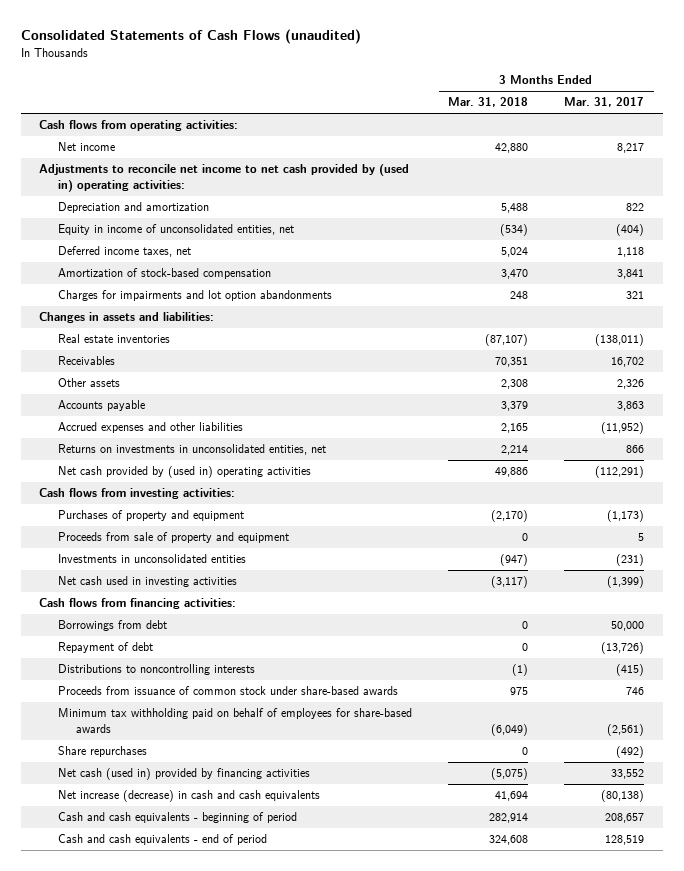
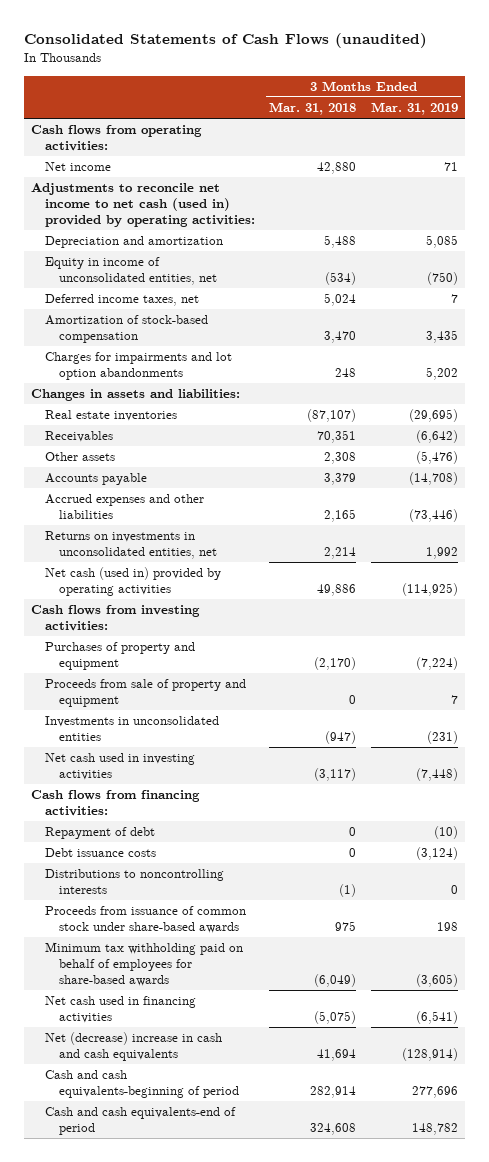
- | 3 Months Ended Mar. 31, 2018 | 3 Months Ended Mar. 31, 2017
+ | 3 Months Ended Mar. 31, 2018 | 3 Months Ended Mar. 31, 2019
- Adjustments to reconcile net income to net cash provided by (used in) operating activities:
+ Adjustments to reconcile net income to net cash (used in) provided by operating activities:
- Net cash provided by (used in) operating activities | 49,886 | (112,291)
+ Net cash (used in) provided by operating activities | 49,886 | (114,925)
- Borrowings from debt | 0 | 50,000
+ Debt issuance costs | 0 | (3,124)
- Share repurchases | 0 | (492)
- Net cash (used in) provided by financing activities | (5,075) | 33,552
- Net increase (decrease) in cash and cash equivalents | 41,694 | (80,138)
- Cash and cash equivalents - beginning of period | 282,914 | 208,657
- Cash and cash equivalents - end of period | 324,608 | 128,519
+ Net cash used in financing activities | (5,075) | (6,541)
+ Net (decrease) increase in cash and cash equivalents | 41,694 | (128,914)
+ Cash and cash equivalents-beginning of period | 282,914 | 277,696
+ Cash and cash equivalents-end of period | 324,608 | 148,782

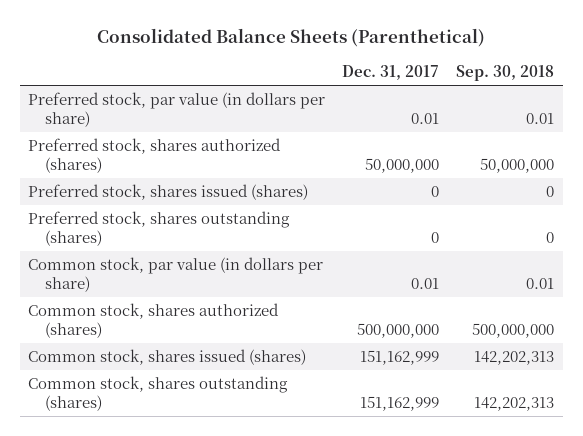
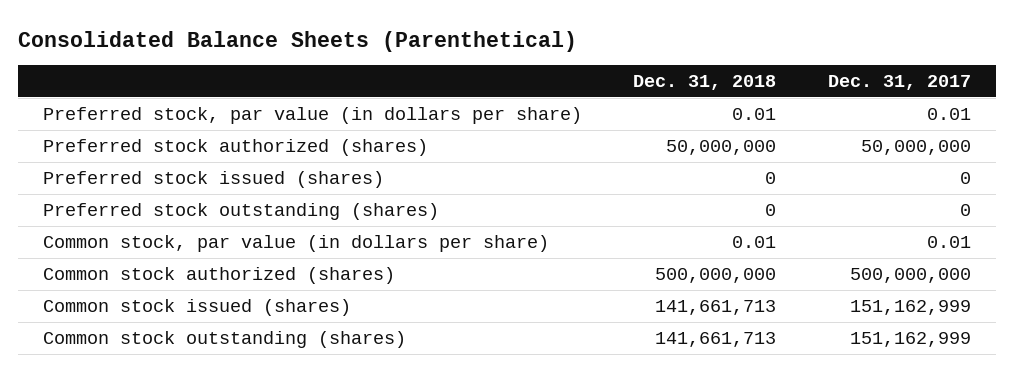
- | Dec. 31, 2017 | Sep. 30, 2018
+ | Dec. 31, 2018 | Dec. 31, 2017
- Preferred stock, shares authorized (shares) | 50,000,000 | 50,000,000
- Preferred stock, shares issued (shares) | 0 | 0
- Preferred stock, shares outstanding (shares) | 0 | 0
+ Preferred stock authorized (shares) | 50,000,000 | 50,000,000
+ Preferred stock issued (shares) | 0 | 0
+ Preferred stock outstanding (shares) | 0 | 0
- Common stock, shares authorized (shares) | 500,000,000 | 500,000,000
- Common stock, shares issued (shares) | 151,162,999 | 142,202,313
- Common stock, shares outstanding (shares) | 151,162,999 | 142,202,313
+ Common stock authorized (shares) | 500,000,000 | 500,000,000
+ Common stock issued (shares) | 141,661,713 | 151,162,999
+ Common stock outstanding (shares) | 141,661,713 | 151,162,999

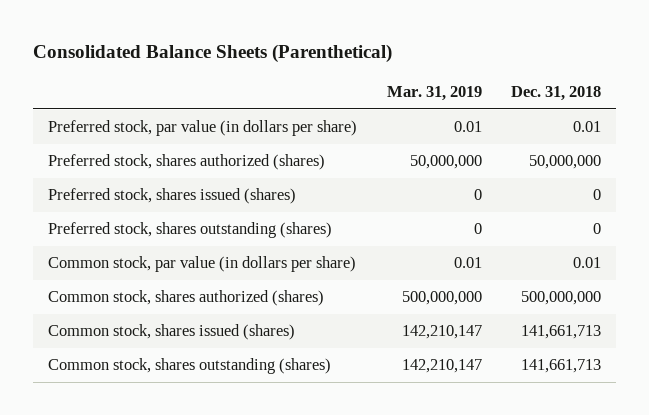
- | Dec. 31, 2018 | Dec. 31, 2017
+ | Mar. 31, 2019 | Dec. 31, 2018
- Preferred stock authorized (shares) | 50,000,000 | 50,000,000
- Preferred stock issued (shares) | 0 | 0
- Preferred stock outstanding (shares) | 0 | 0
+ Preferred stock, shares authorized (shares) | 50,000,000 | 50,000,000
+ Preferred stock, shares issued (shares) | 0 | 0
+ Preferred stock, shares outstanding (shares) | 0 | 0
- Common stock authorized (shares) | 500,000,000 | 500,000,000
- Common stock issued (shares) | 141,661,713 | 151,162,999
- Common stock outstanding (shares) | 141,661,713 | 151,162,999
+ Common stock, shares authorized (shares) | 500,000,000 | 500,000,000
+ Common stock, shares issued (shares) | 142,210,147 | 141,661,713
+ Common stock, shares outstanding (shares) | 142,210,147 | 141,661,713

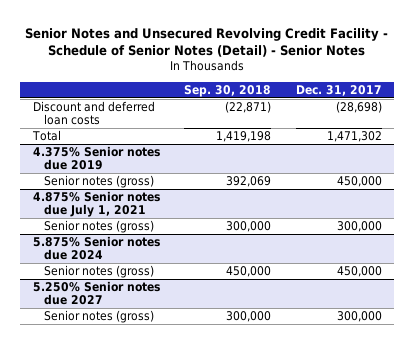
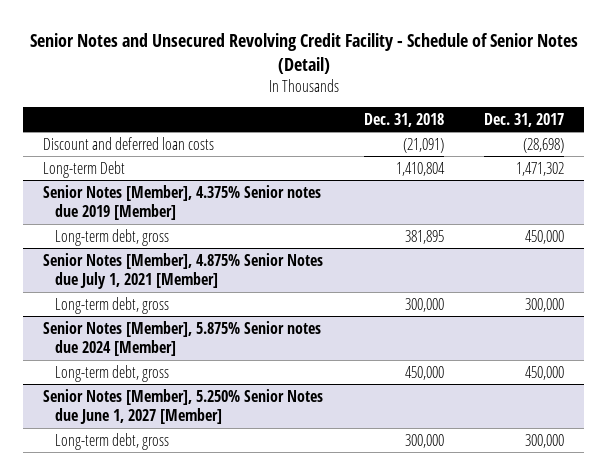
- Senior Notes and Unsecured Revolving Credit Facility - Schedule of Senior Notes (Detail) - Senior Notes
+ Senior Notes and Unsecured Revolving Credit Facility - Schedule of Senior Notes (Detail)
- | Sep. 30, 2018 | Dec. 31, 2017
+ | Dec. 31, 2018 | Dec. 31, 2017
- Total | 1,419,198 | 1,471,302
- 4.375% Senior notes due 2019
- Senior notes (gross) | 392,069 | 450,000
- 4.875% Senior notes due July 1, 2021
- Senior notes (gross) | 300,000 | 300,000
- 5.875% Senior notes due 2024
- Senior notes (gross) | 450,000 | 450,000
- 5.250% Senior notes due 2027
- Senior notes (gross) | 300,000 | 300,000
+ Long-term Debt | 1,410,804 | 1,471,302
+ Senior Notes [Member], 4.375% Senior notes due 2019 [Member]
+ Long-term debt, gross | 381,895 | 450,000
+ Senior Notes [Member], 4.875% Senior Notes due July 1, 2021 [Member]
+ Long-term debt, gross | 300,000 | 300,000
+ Senior Notes [Member], 5.875% Senior notes due 2024 [Member]
+ Long-term debt, gross | 450,000 | 450,000
+ Senior Notes [Member], 5.250% Senior Notes due June 1, 2027 [Member]
+ Long-term debt, gross | 300,000 | 300,000

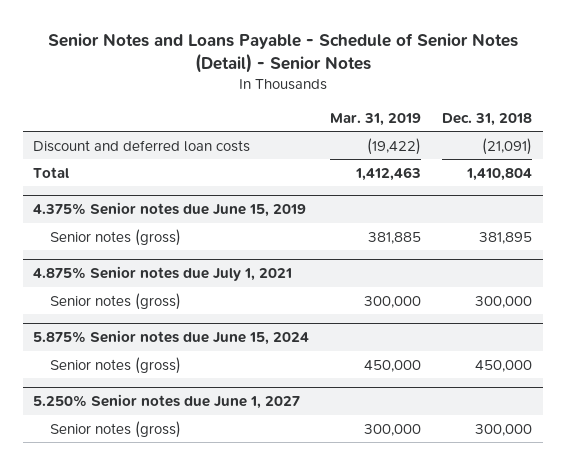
- Senior Notes and Unsecured Revolving Credit Facility - Schedule of Senior Notes (Detail)
+ Senior Notes and Loans Payable - Schedule of Senior Notes (Detail) - Senior Notes
- | Dec. 31, 2018 | Dec. 31, 2017
+ | Mar. 31, 2019 | Dec. 31, 2018
- Long-term Debt | 1,410,804 | 1,471,302
- Senior Notes [Member], 4.375% Senior notes due 2019 [Member]
- Long-term debt, gross | 381,895 | 450,000
- Senior Notes [Member], 4.875% Senior Notes due July 1, 2021 [Member]
- Long-term debt, gross | 300,000 | 300,000
- Senior Notes [Member], 5.875% Senior notes due 2024 [Member]
- Long-term debt, gross | 450,000 | 450,000
- Senior Notes [Member], 5.250% Senior Notes due June 1, 2027 [Member]
- Long-term debt, gross | 300,000 | 300,000
+ Total | 1,412,463 | 1,410,804
+ 4.375% Senior notes due June 15, 2019
+ Senior notes (gross) | 381,885 | 381,895
+ 4.875% Senior notes due July 1, 2021
+ Senior notes (gross) | 300,000 | 300,000
+ 5.875% Senior notes due June 15, 2024
+ Senior notes (gross) | 450,000 | 450,000
+ 5.250% Senior notes due June 1, 2027
+ Senior notes (gross) | 300,000 | 300,000

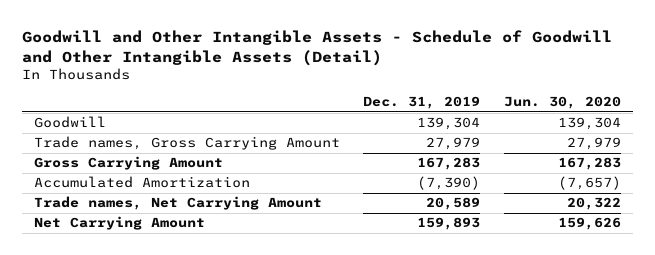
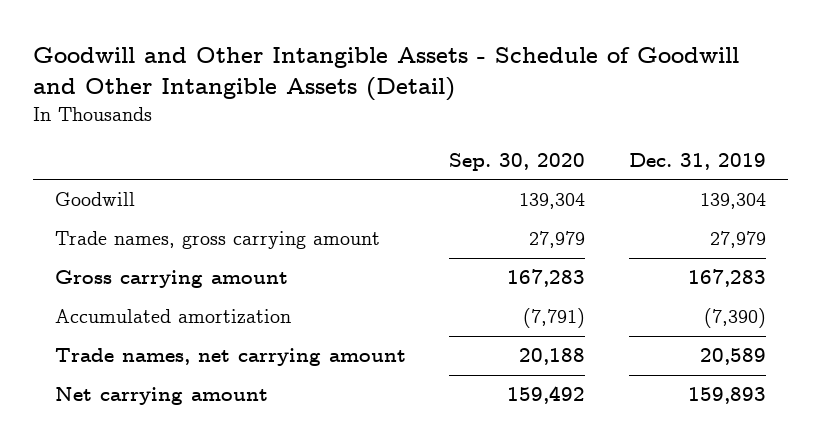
- | Dec. 31, 2019 | Jun. 30, 2020
+ | Sep. 30, 2020 | Dec. 31, 2019
- Trade names, Gross Carrying Amount | 27,979 | 27,979
- Gross Carrying Amount | 167,283 | 167,283
- Accumulated Amortization | (7,390) | (7,657)
- Trade names, Net Carrying Amount | 20,589 | 20,322
- Net Carrying Amount | 159,893 | 159,626
+ Trade names, gross carrying amount | 27,979 | 27,979
+ Gross carrying amount | 167,283 | 167,283
+ Accumulated amortization | (7,791) | (7,390)
+ Trade names, net carrying amount | 20,188 | 20,589
+ Net carrying amount | 159,492 | 159,893

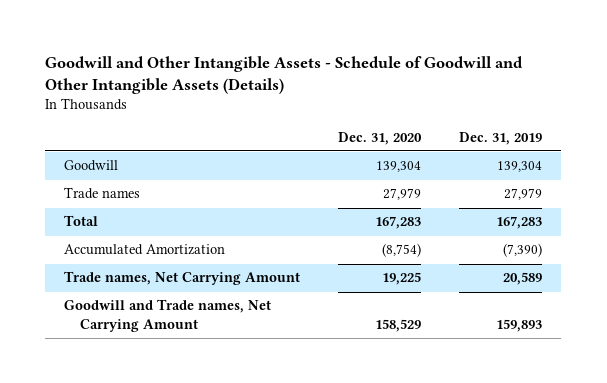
- Goodwill and Other Intangible Assets - Schedule of Goodwill and Other Intangible Assets (Detail)
+ Goodwill and Other Intangible Assets - Schedule of Goodwill and Other Intangible Assets (Details)
- | Sep. 30, 2020 | Dec. 31, 2019
+ | Dec. 31, 2020 | Dec. 31, 2019
- Trade names, gross carrying amount | 27,979 | 27,979
- Gross carrying amount | 167,283 | 167,283
- Accumulated amortization | (7,791) | (7,390)
- Trade names, net carrying amount | 20,188 | 20,589
- Net carrying amount | 159,492 | 159,893
+ Trade names | 27,979 | 27,979
+ Total | 167,283 | 167,283
+ Accumulated Amortization | (8,754) | (7,390)
+ Trade names, Net Carrying Amount | 19,225 | 20,589
+ Goodwill and Trade names, Net Carrying Amount | 158,529 | 159,893

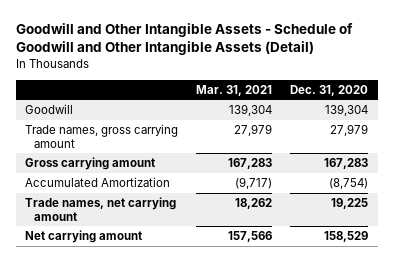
- Goodwill and Other Intangible Assets - Schedule of Goodwill and Other Intangible Assets (Details)
+ Goodwill and Other Intangible Assets - Schedule of Goodwill and Other Intangible Assets (Detail)
- | Dec. 31, 2020 | Dec. 31, 2019
+ | Mar. 31, 2021 | Dec. 31, 2020
- Trade names | 27,979 | 27,979
- Total | 167,283 | 167,283
+ Trade names, gross carrying amount | 27,979 | 27,979
+ Gross carrying amount | 167,283 | 167,283
- Trade names, Net Carrying Amount | 19,225 | 20,589
- Goodwill and Trade names, Net Carrying Amount | 158,529 | 159,893
+ Trade names, net carrying amount | 18,262 | 19,225
+ Net carrying amount | 157,566 | 158,529

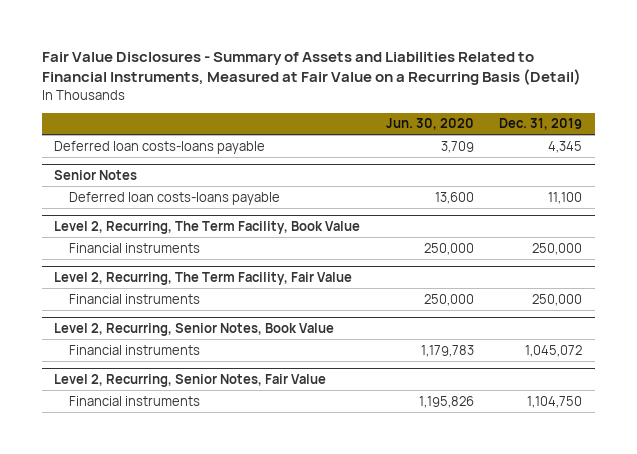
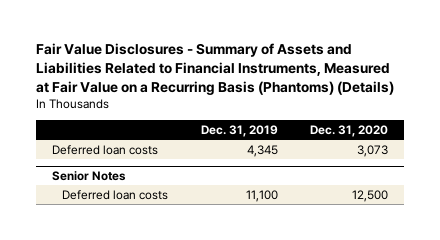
- Fair Value Disclosures - Summary of Assets and Liabilities Related to Financial Instruments, Measured at Fair Value on a Recurring Basis (Detail)
+ Fair Value Disclosures - Summary of Assets and Liabilities Related to Financial Instruments, Measured at Fair Value on a Recurring Basis (Phantoms) (Details)
- | Jun. 30, 2020 | Dec. 31, 2019
+ | Dec. 31, 2019 | Dec. 31, 2020
- Deferred loan costs-loans payable | 3,709 | 4,345
+ Deferred loan costs | 4,345 | 3,073
@ Senior Notes
- Deferred loan costs-loans payable | 13,600 | 11,100
- Level 2, Recurring, The Term Facility, Book Value
- Financial instruments | 250,000 | 250,000
- Level 2, Recurring, The Term Facility, Fair Value
- Financial instruments | 250,000 | 250,000
- Level 2, Recurring, Senior Notes, Book Value
- Financial instruments | 1,179,783 | 1,045,072
- Level 2, Recurring, Senior Notes, Fair Value
- Financial instruments | 1,195,826 | 1,104,750
@ Senior Notes
+ Deferred loan costs | 11,100 | 12,500

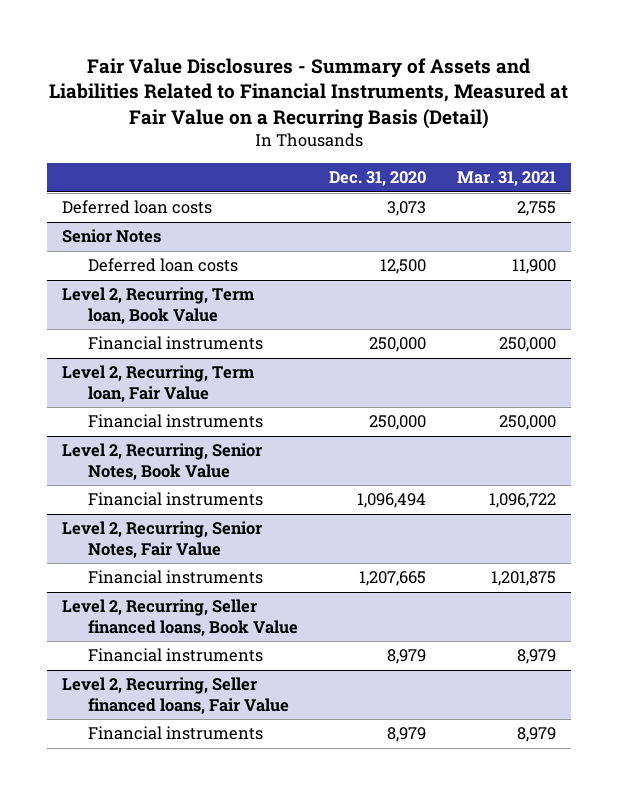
- Fair Value Disclosures - Summary of Assets and Liabilities Related to Financial Instruments, Measured at Fair Value on a Recurring Basis (Phantoms) (Details)
+ Fair Value Disclosures - Summary of Assets and Liabilities Related to Financial Instruments, Measured at Fair Value on a Recurring Basis (Detail)
- | Dec. 31, 2019 | Dec. 31, 2020
+ | Dec. 31, 2020 | Mar. 31, 2021
+ Level 2, Recurring, Term loan, Book Value
+ Financial instruments | 250,000 | 250,000
+ Level 2, Recurring, Term loan, Fair Value
+ Financial instruments | 250,000 | 250,000
+ Level 2, Recurring, Senior Notes, Book Value
+ Financial instruments | 1,096,494 | 1,096,722
+ Level 2, Recurring, Senior Notes, Fair Value
+ Financial instruments | 1,207,665 | 1,201,875
+ Level 2, Recurring, Seller financed loans, Book Value
+ Financial instruments | 8,979 | 8,979
+ Level 2, Recurring, Seller financed loans, Fair Value
+ Financial instruments | 8,979 | 8,979

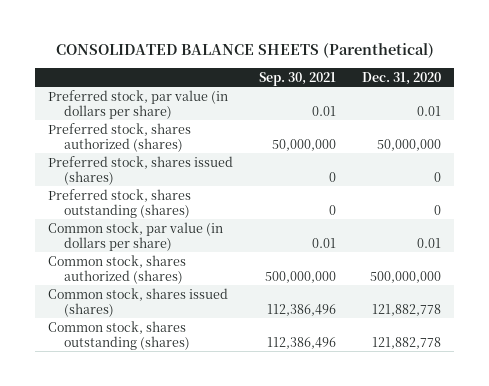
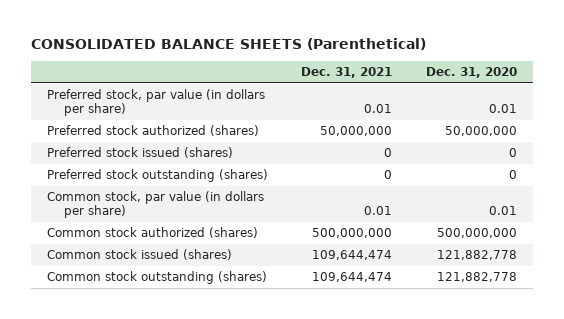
- | Sep. 30, 2021 | Dec. 31, 2020
+ | Dec. 31, 2021 | Dec. 31, 2020
- Preferred stock, shares authorized (shares) | 50,000,000 | 50,000,000
- Preferred stock, shares issued (shares) | 0 | 0
- Preferred stock, shares outstanding (shares) | 0 | 0
+ Preferred stock authorized (shares) | 50,000,000 | 50,000,000
+ Preferred stock issued (shares) | 0 | 0
+ Preferred stock outstanding (shares) | 0 | 0
- Common stock, shares authorized (shares) | 500,000,000 | 500,000,000
- Common stock, shares issued (shares) | 112,386,496 | 121,882,778
- Common stock, shares outstanding (shares) | 112,386,496 | 121,882,778
+ Common stock authorized (shares) | 500,000,000 | 500,000,000
+ Common stock issued (shares) | 109,644,474 | 121,882,778
+ Common stock outstanding (shares) | 109,644,474 | 121,882,778

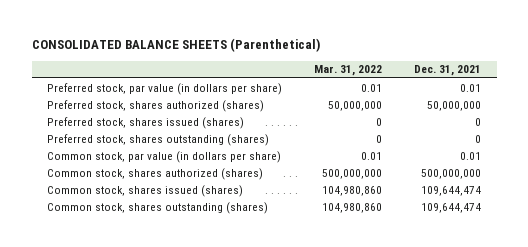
- | Dec. 31, 2021 | Dec. 31, 2020
+ | Mar. 31, 2022 | Dec. 31, 2021
- Preferred stock authorized (shares) | 50,000,000 | 50,000,000
- Preferred stock issued (shares) | 0 | 0
- Preferred stock outstanding (shares) | 0 | 0
+ Preferred stock, shares authorized (shares) | 50,000,000 | 50,000,000
+ Preferred stock, shares issued (shares) | 0 | 0
+ Preferred stock, shares outstanding (shares) | 0 | 0
- Common stock authorized (shares) | 500,000,000 | 500,000,000
- Common stock issued (shares) | 109,644,474 | 121,882,778
- Common stock outstanding (shares) | 109,644,474 | 121,882,778
+ Common stock, shares authorized (shares) | 500,000,000 | 500,000,000
+ Common stock, shares issued (shares) | 104,980,860 | 109,644,474
+ Common stock, shares outstanding (shares) | 104,980,860 | 109,644,474

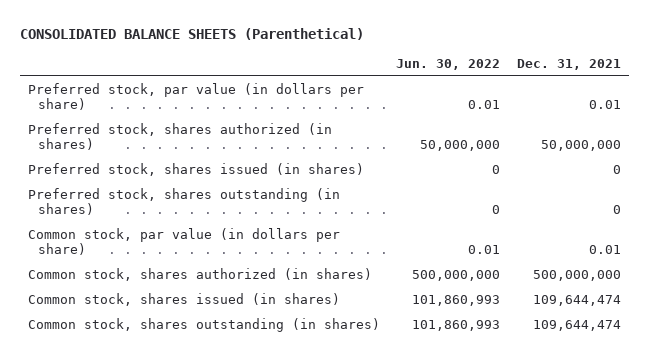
- | Mar. 31, 2022 | Dec. 31, 2021
+ | Jun. 30, 2022 | Dec. 31, 2021
- Preferred stock, shares authorized (shares) | 50,000,000 | 50,000,000
- Preferred stock, shares issued (shares) | 0 | 0
- Preferred stock, shares outstanding (shares) | 0 | 0
+ Preferred stock, shares authorized (in shares) | 50,000,000 | 50,000,000
+ Preferred stock, shares issued (in shares) | 0 | 0
+ Preferred stock, shares outstanding (in shares) | 0 | 0
- Common stock, shares authorized (shares) | 500,000,000 | 500,000,000
- Common stock, shares issued (shares) | 104,980,860 | 109,644,474
- Common stock, shares outstanding (shares) | 104,980,860 | 109,644,474
+ Common stock, shares authorized (in shares) | 500,000,000 | 500,000,000
+ Common stock, shares issued (in shares) | 101,860,993 | 109,644,474
+ Common stock, shares outstanding (in shares) | 101,860,993 | 109,644,474

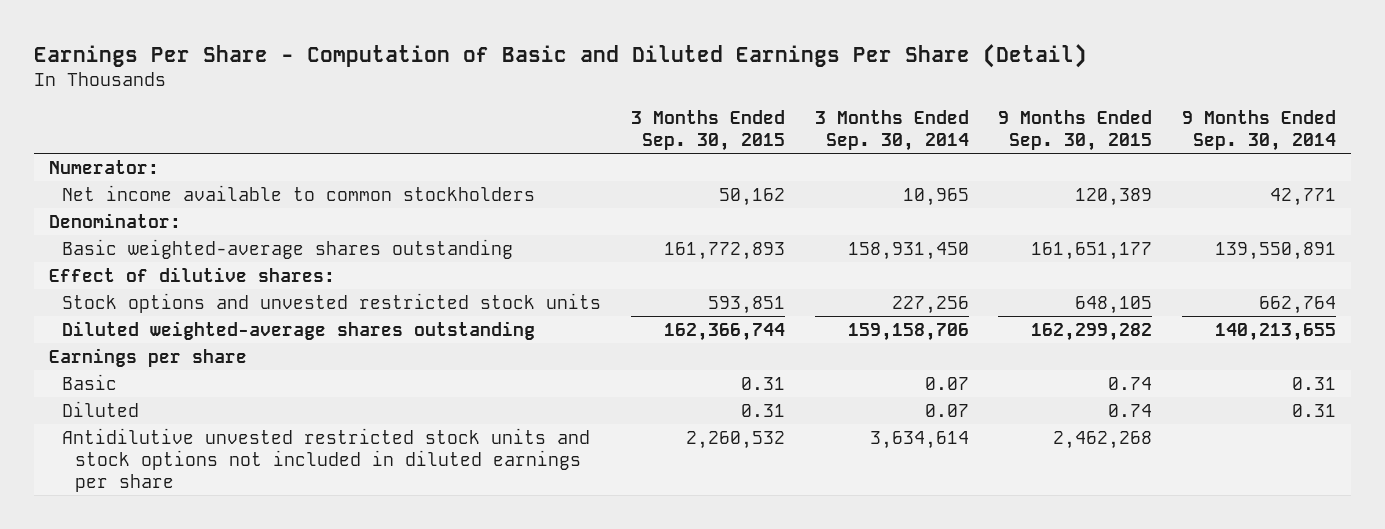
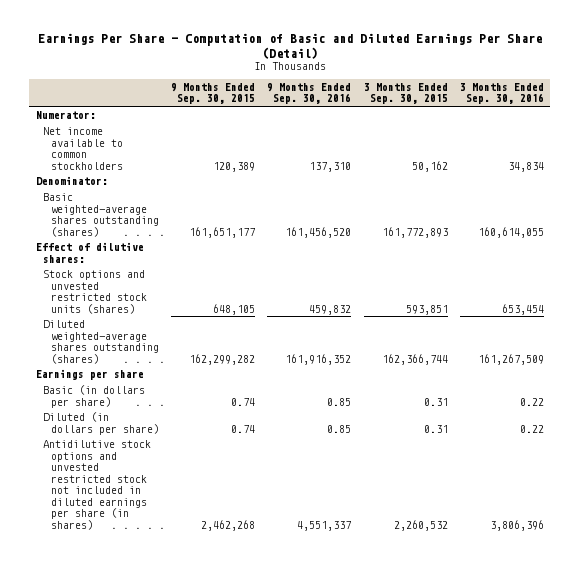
- | 3 Months Ended Sep. 30, 2015 | 3 Months Ended Sep. 30, 2014 | 9 Months Ended Sep. 30, 2015 | 9 Months Ended Sep. 30, 2014
+ | 9 Months Ended Sep. 30, 2015 | 9 Months Ended Sep. 30, 2016 | 3 Months Ended Sep. 30, 2015 | 3 Months Ended Sep. 30, 2016
- Basic weighted-average shares outstanding | 161,772,893 | 158,931,450 | 161,651,177 | 139,550,891
+ Basic weighted-average shares outstanding (shares) | 161,651,177 | 161,456,520 | 161,772,893 | 160,614,055
- Stock options and unvested restricted stock units | 593,851 | 227,256 | 648,105 | 662,764
- Diluted weighted-average shares outstanding | 162,366,744 | 159,158,706 | 162,299,282 | 140,213,655
+ Stock options and unvested restricted stock units (shares) | 648,105 | 459,832 | 593,851 | 653,454
+ Diluted weighted-average shares outstanding (shares) | 162,299,282 | 161,916,352 | 162,366,744 | 161,267,509
- Basic | 0.31 | 0.07 | 0.74 | 0.31
- Diluted | 0.31 | 0.07 | 0.74 | 0.31
- Antidilutive unvested restricted stock units and stock options not included in diluted earnings per share | 2,260,532 | 3,634,614 | 2,462,268 |
+ Basic (in dollars per share) | 0.74 | 0.85 | 0.31 | 0.22
+ Diluted (in dollars per share) | 0.74 | 0.85 | 0.31 | 0.22
+ Antidilutive stock options and unvested restricted stock not included in diluted earnings per share (in shares) | 2,462,268 | 4,551,337 | 2,260,532 | 3,806,396

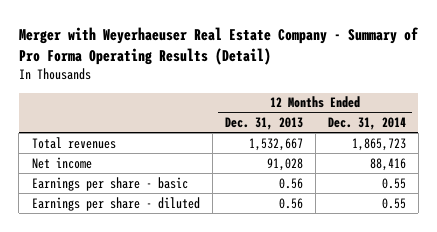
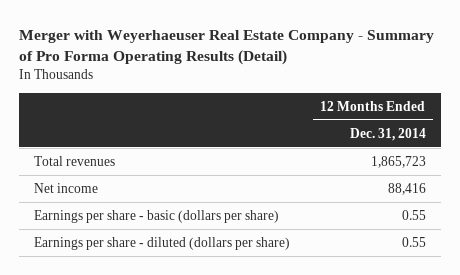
- | 12 Months Ended Dec. 31, 2013 | 12 Months Ended Dec. 31, 2014
+ | 12 Months Ended Dec. 31, 2014
- Earnings per share - basic | 0.56 | 0.55
- Earnings per share - diluted | 0.56 | 0.55
+ Earnings per share - basic (dollars per share) | 0.55
+ Earnings per share - diluted (dollars per share) | 0.55

